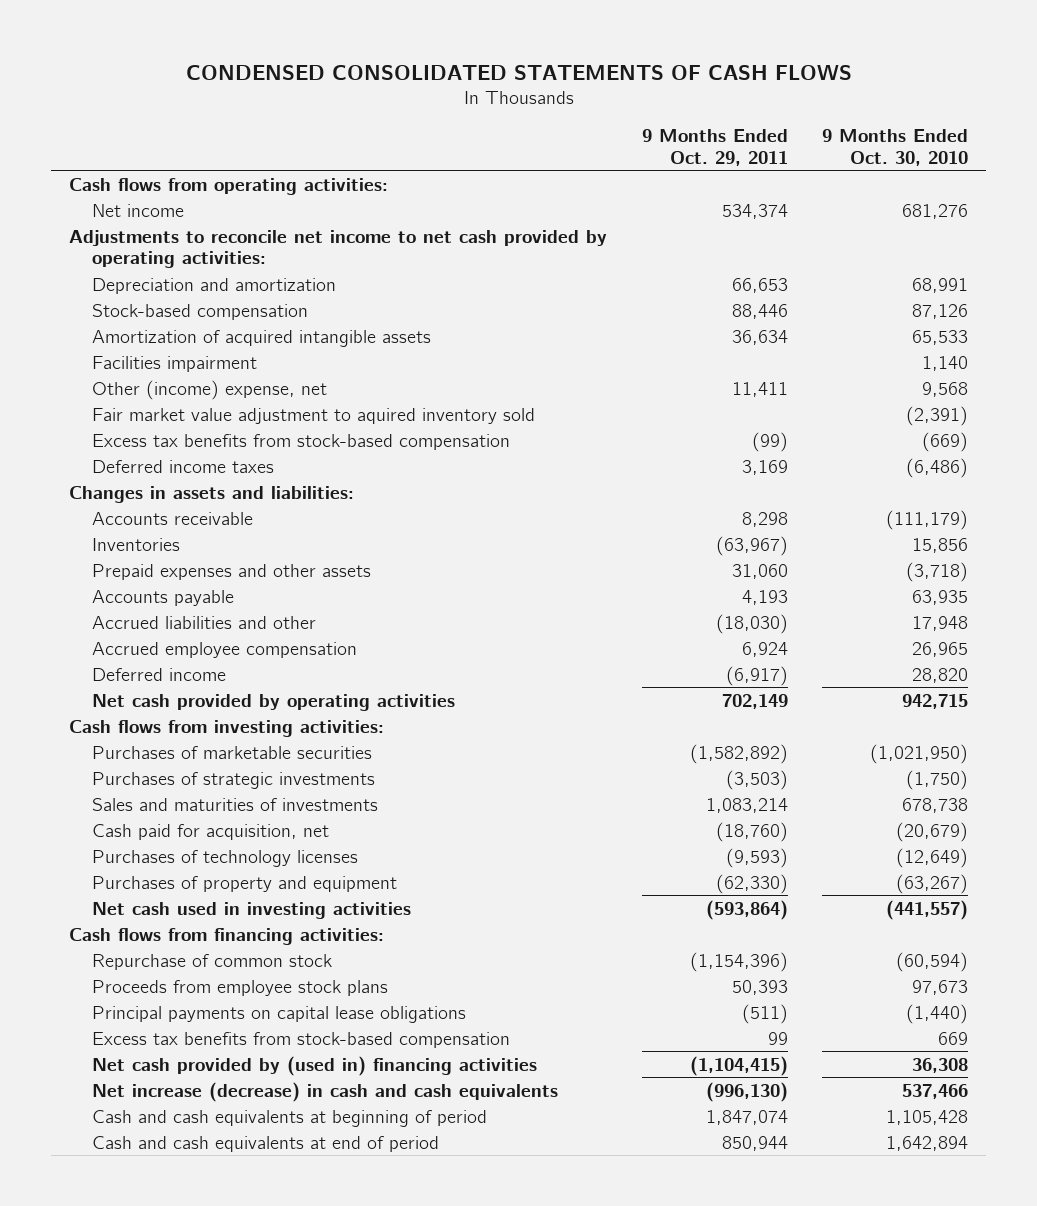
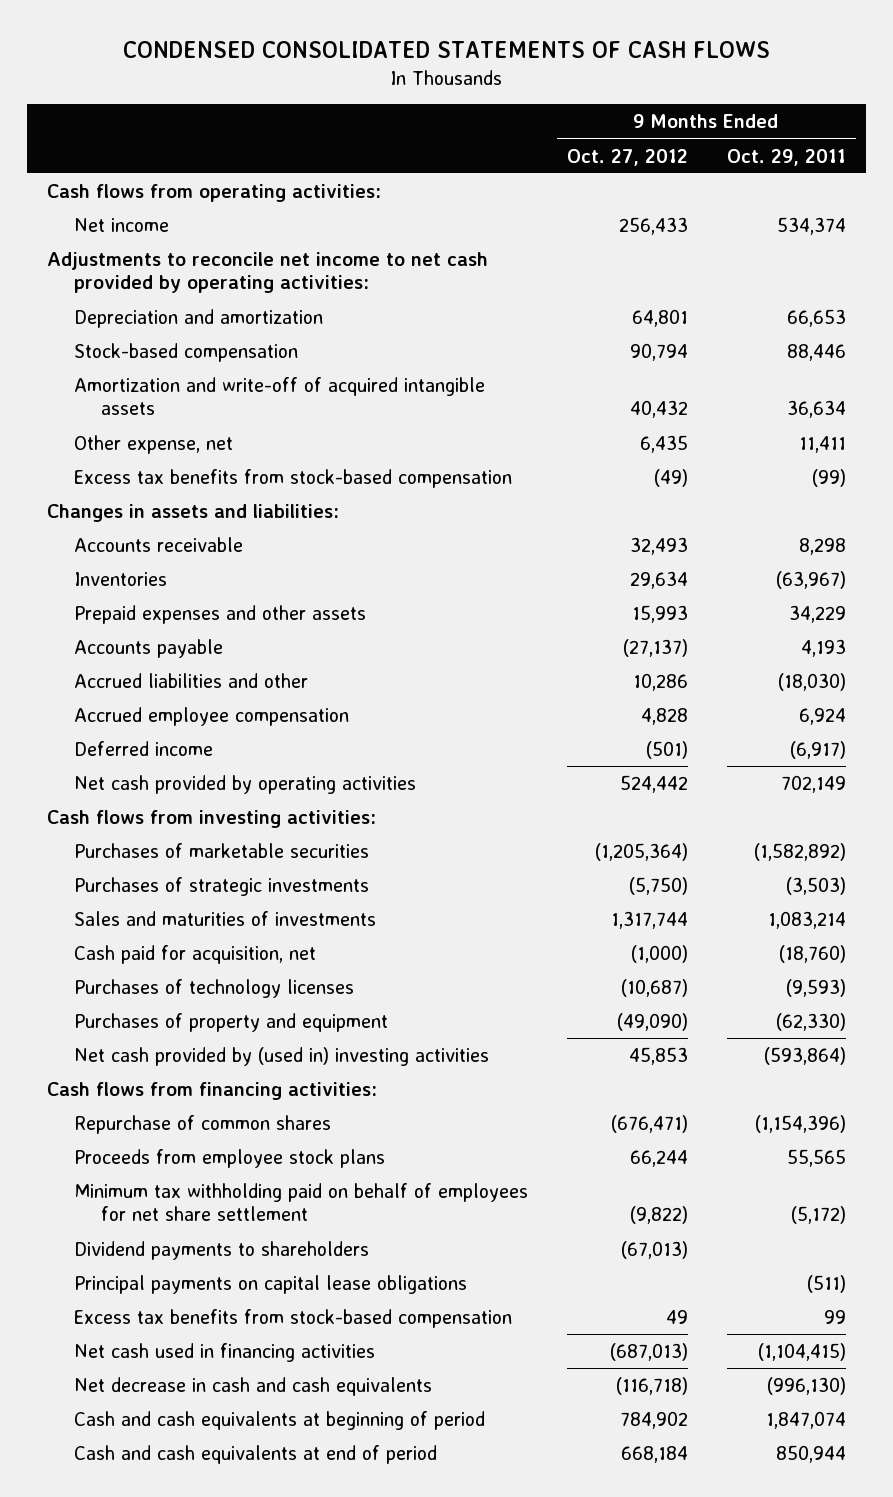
- | 9 Months Ended Oct. 29, 2011 | 9 Months Ended Oct. 30, 2010
+ | 9 Months Ended Oct. 27, 2012 | 9 Months Ended Oct. 29, 2011
- Amortization of acquired intangible assets | 36,634 | 65,533
- Facilities impairment | | 1,140
- Other (income) expense, net | 11,411 | 9,568
- Fair market value adjustment to aquired inventory sold | | (2,391)
+ Amortization and write-off of acquired intangible assets | 40,432 | 36,634
+ Other expense, net | 6,435 | 11,411
- Deferred income taxes | 3,169 | (6,486)
- Prepaid expenses and other assets | 31,060 | (3,718)
+ Prepaid expenses and other assets | 15,993 | 34,229
- Net cash used in investing activities | (593,864) | (441,557)
+ Net cash provided by (used in) investing activities | 45,853 | (593,864)
- Repurchase of common stock | (1,154,396) | (60,594)
- Proceeds from employee stock plans | 50,393 | 97,673
+ Repurchase of common shares | (676,471) | (1,154,396)
+ Proceeds from employee stock plans | 66,244 | 55,565
+ Minimum tax withholding paid on behalf of employees for net share settlement | (9,822) | (5,172)
+ Dividend payments to shareholders | (67,013) |
- Net cash provided by (used in) financing activities | (1,104,415) | 36,308
- Net increase (decrease) in cash and cash equivalents | (996,130) | 537,466
+ Net cash used in financing activities | (687,013) | (1,104,415)
+ Net decrease in cash and cash equivalents | (116,718) | (996,130)

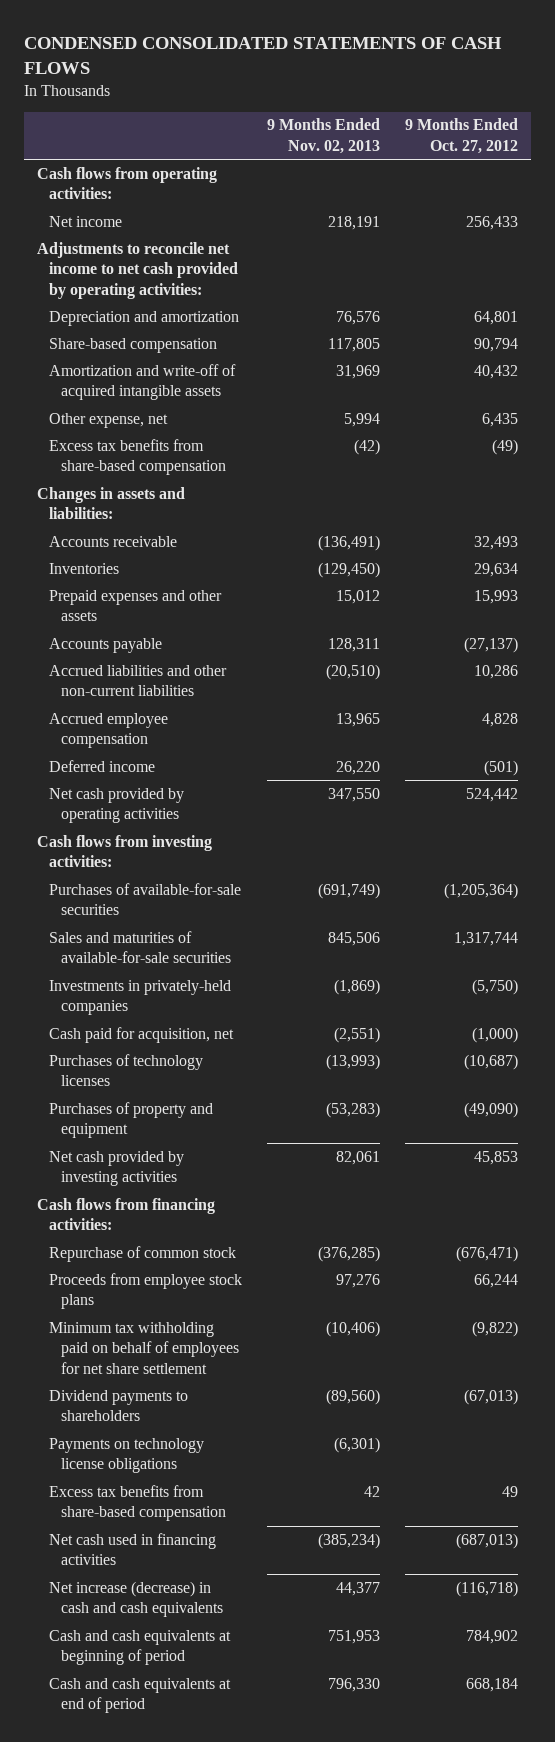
- | 9 Months Ended Oct. 27, 2012 | 9 Months Ended Oct. 29, 2011
+ | 9 Months Ended Nov. 02, 2013 | 9 Months Ended Oct. 27, 2012
- Stock-based compensation | 90,794 | 88,446
+ Share-based compensation | 117,805 | 90,794
- Excess tax benefits from stock-based compensation | (49) | (99)
+ Excess tax benefits from share-based compensation | (42) | (49)
- Accrued liabilities and other | 10,286 | (18,030)
+ Accrued liabilities and other non-current liabilities | (20,510) | 10,286
- Purchases of marketable securities | (1,205,364) | (1,582,892)
- Purchases of strategic investments | (5,750) | (3,503)
- Sales and maturities of investments | 1,317,744 | 1,083,214
+ Purchases of available-for-sale securities | (691,749) | (1,205,364)
+ Sales and maturities of available-for-sale securities | 845,506 | 1,317,744
+ Investments in privately-held companies | (1,869) | (5,750)
- Net cash provided by (used in) investing activities | 45,853 | (593,864)
+ Net cash provided by investing activities | 82,061 | 45,853
- Repurchase of common shares | (676,471) | (1,154,396)
+ Repurchase of common stock | (376,285) | (676,471)
- Principal payments on capital lease obligations | | (511)
- Excess tax benefits from stock-based compensation | 49 | 99
+ Payments on technology license obligations | (6,301) |
+ Excess tax benefits from share-based compensation | 42 | 49
- Net decrease in cash and cash equivalents | (116,718) | (996,130)
+ Net increase (decrease) in cash and cash equivalents | 44,377 | (116,718)

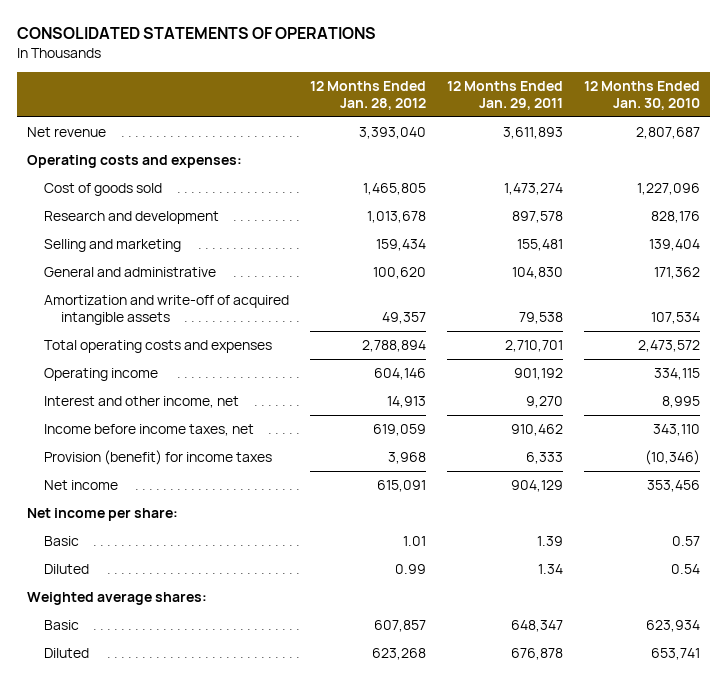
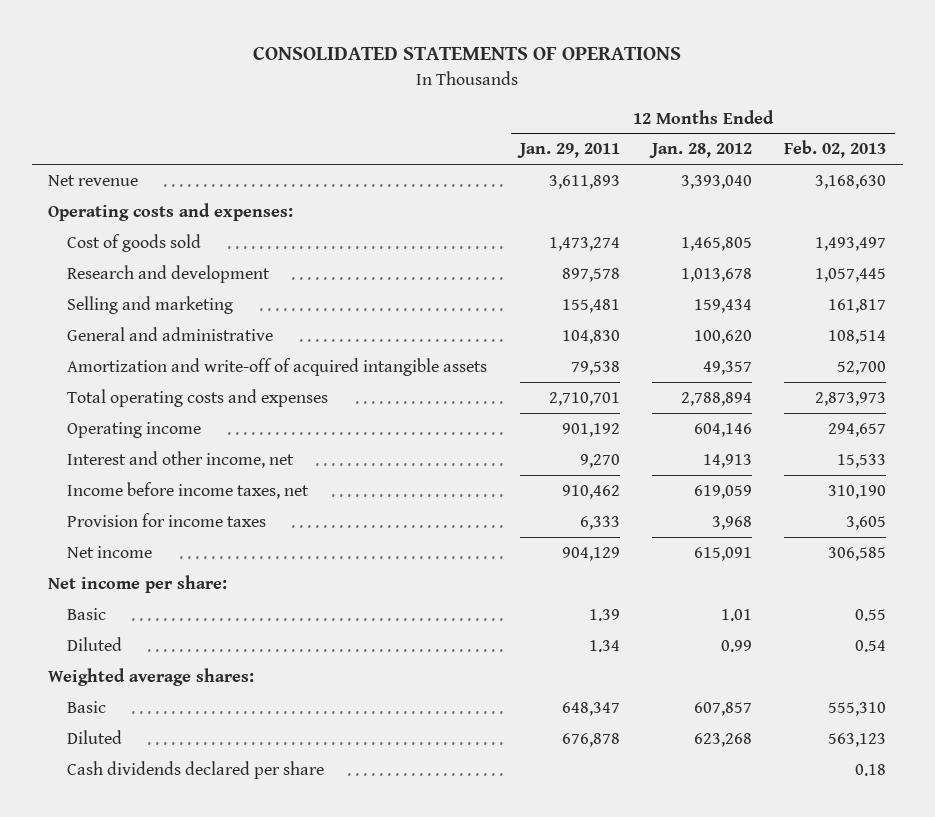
- | 12 Months Ended Jan. 28, 2012 | 12 Months Ended Jan. 29, 2011 | 12 Months Ended Jan. 30, 2010
+ | 12 Months Ended Jan. 29, 2011 | 12 Months Ended Jan. 28, 2012 | 12 Months Ended Feb. 02, 2013
- Provision (benefit) for income taxes | 3,968 | 6,333 | (10,346)
+ Provision for income taxes | 6,333 | 3,968 | 3,605
+ Cash dividends declared per share | | | 0.18

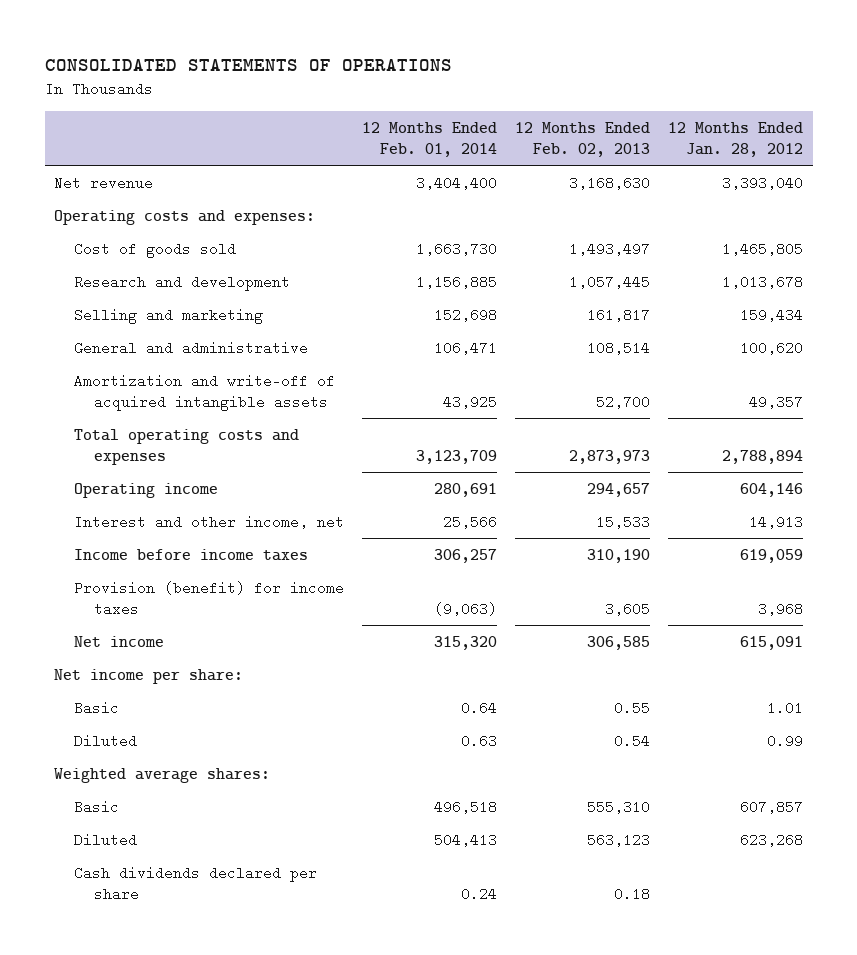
- | 12 Months Ended Jan. 29, 2011 | 12 Months Ended Jan. 28, 2012 | 12 Months Ended Feb. 02, 2013
+ | 12 Months Ended Feb. 01, 2014 | 12 Months Ended Feb. 02, 2013 | 12 Months Ended Jan. 28, 2012
- Income before income taxes, net | 910,462 | 619,059 | 310,190
- Provision for income taxes | 6,333 | 3,968 | 3,605
+ Income before income taxes | 306,257 | 310,190 | 619,059
+ Provision (benefit) for income taxes | (9,063) | 3,605 | 3,968

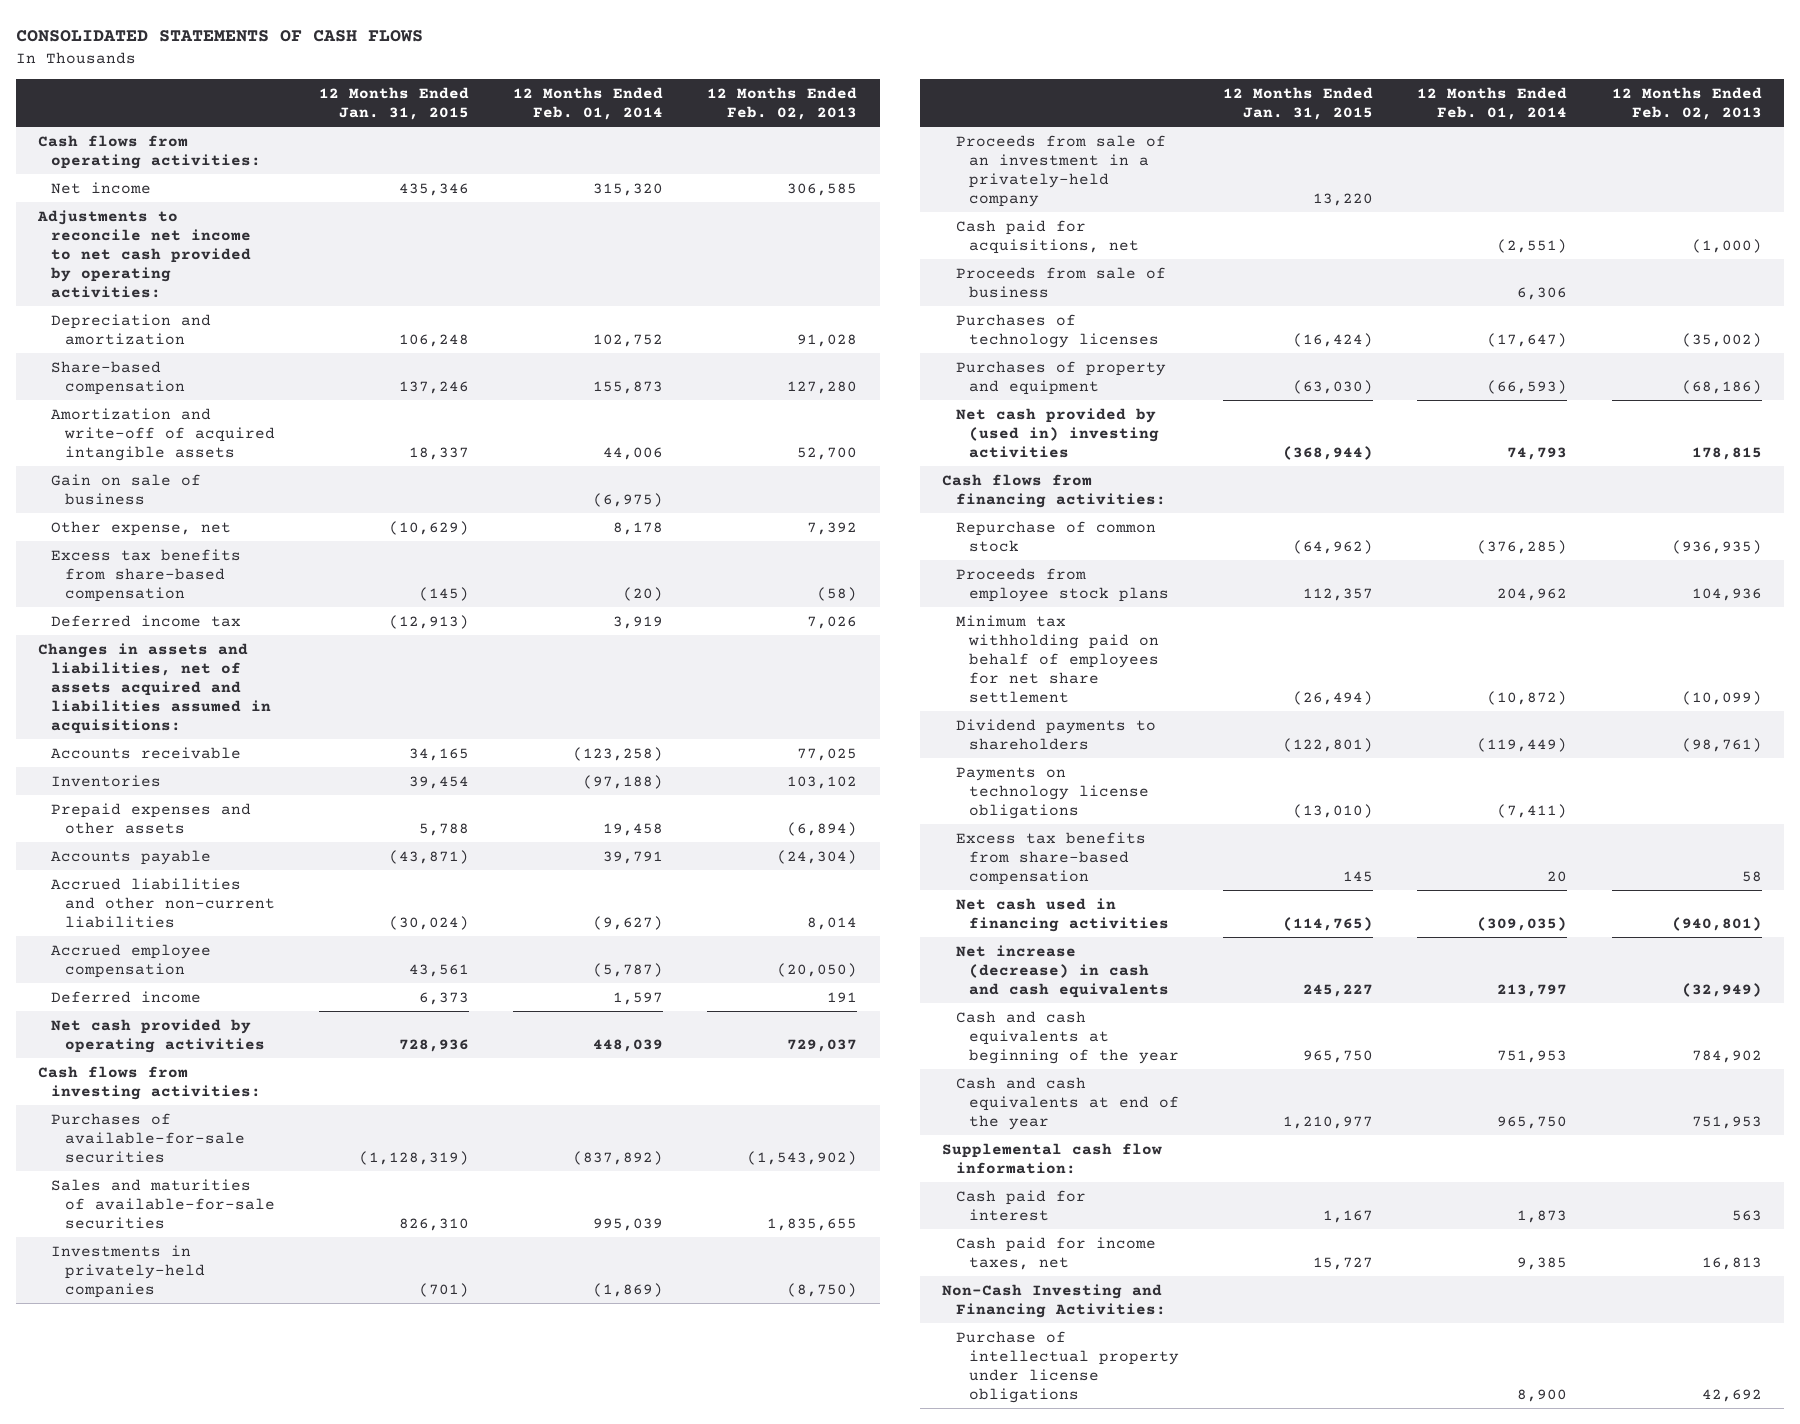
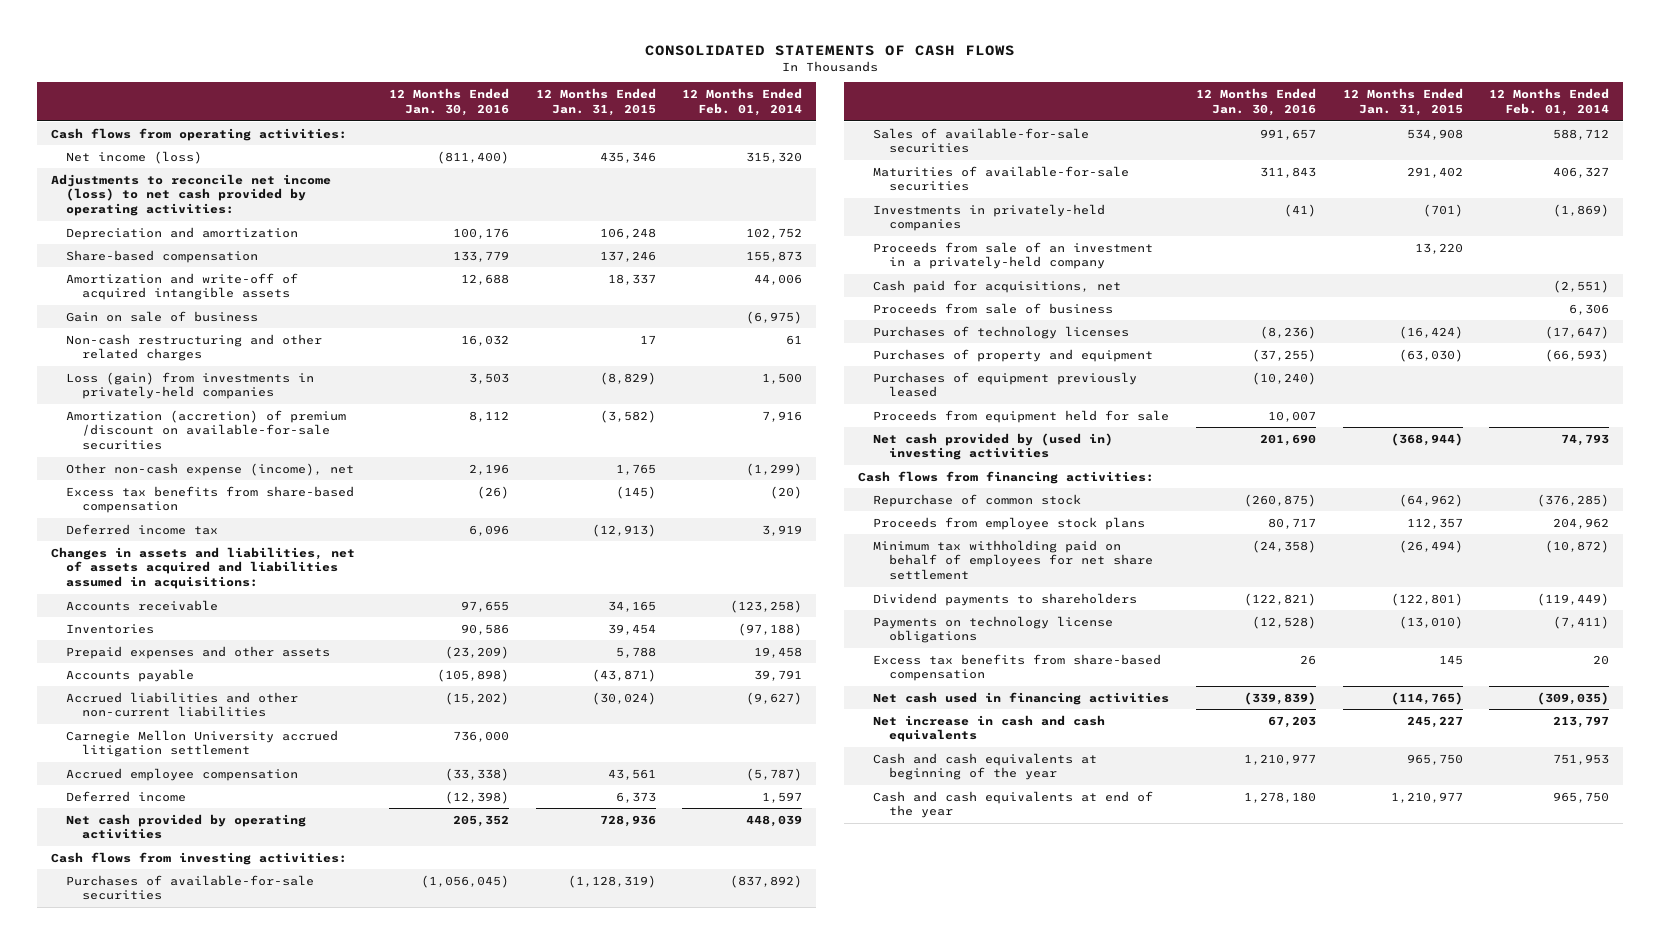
- | 12 Months Ended Jan. 31, 2015 | 12 Months Ended Feb. 01, 2014 | 12 Months Ended Feb. 02, 2013
+ | 12 Months Ended Jan. 30, 2016 | 12 Months Ended Jan. 31, 2015 | 12 Months Ended Feb. 01, 2014
- Net income | 435,346 | 315,320 | 306,585
- Adjustments to reconcile net income to net cash provided by operating activities:
+ Net income (loss) | (811,400) | 435,346 | 315,320
+ Adjustments to reconcile net income (loss) to net cash provided by operating activities:
- Other expense, net | (10,629) | 8,178 | 7,392
+ Non-cash restructuring and other related charges | 16,032 | 17 | 61
+ Loss (gain) from investments in privately-held companies | 3,503 | (8,829) | 1,500
+ Amortization (accretion) of premium /discount on available-for-sale securities | 8,112 | (3,582) | 7,916
+ Other non-cash expense (income), net | 2,196 | 1,765 | (1,299)
+ Carnegie Mellon University accrued litigation settlement | 736,000 | |
- Sales and maturities of available-for-sale securities | 826,310 | 995,039 | 1,835,655
+ Sales of available-for-sale securities | 991,657 | 534,908 | 588,712
+ Maturities of available-for-sale securities | 311,843 | 291,402 | 406,327
+ Purchases of equipment previously leased | (10,240) | |
+ Proceeds from equipment held for sale | 10,007 | |
- Net increase (decrease) in cash and cash equivalents | 245,227 | 213,797 | (32,949)
+ Net increase in cash and cash equivalents | 67,203 | 245,227 | 213,797
- Supplemental cash flow information:
- Cash paid for interest | 1,167 | 1,873 | 563
- Cash paid for income taxes, net | 15,727 | 9,385 | 16,813
- Non-Cash Investing and Financing Activities:
- Purchase of intellectual property under license obligations | | 8,900 | 42,692

